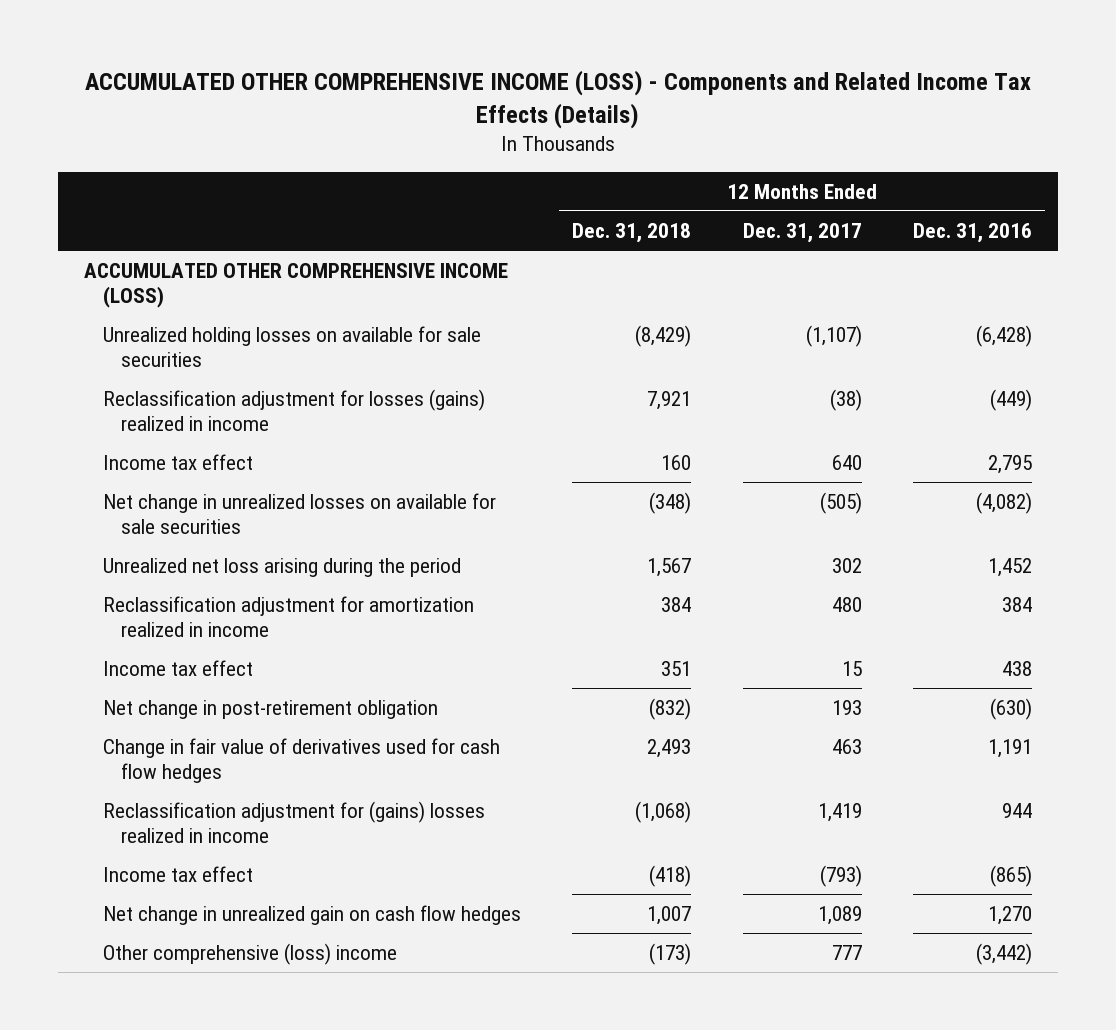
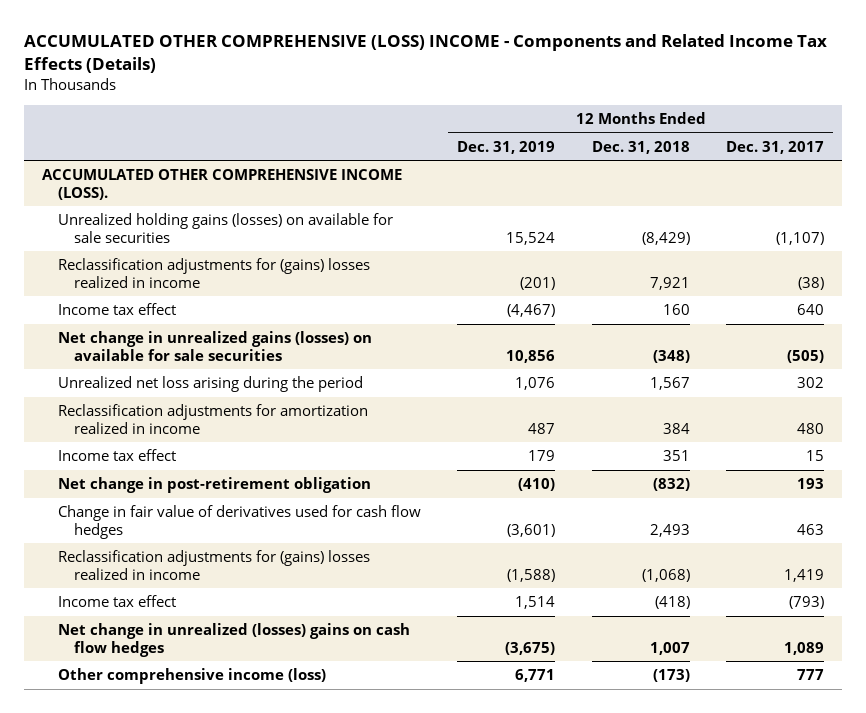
- ACCUMULATED OTHER COMPREHENSIVE INCOME (LOSS) - Components and Related Income Tax Effects (Details)
+ ACCUMULATED OTHER COMPREHENSIVE (LOSS) INCOME - Components and Related Income Tax Effects (Details)
- | 12 Months Ended Dec. 31, 2018 | 12 Months Ended Dec. 31, 2017 | 12 Months Ended Dec. 31, 2016
+ | 12 Months Ended Dec. 31, 2019 | 12 Months Ended Dec. 31, 2018 | 12 Months Ended Dec. 31, 2017
- ACCUMULATED OTHER COMPREHENSIVE INCOME (LOSS)
- Unrealized holding losses on available for sale securities | (8,429) | (1,107) | (6,428)
- Reclassification adjustment for losses (gains) realized in income | 7,921 | (38) | (449)
+ ACCUMULATED OTHER COMPREHENSIVE INCOME (LOSS).
+ Unrealized holding gains (losses) on available for sale securities | 15,524 | (8,429) | (1,107)
+ Reclassification adjustments for (gains) losses realized in income | (201) | 7,921 | (38)
- Net change in unrealized losses on available for sale securities | (348) | (505) | (4,082)
+ Net change in unrealized gains (losses) on available for sale securities | 10,856 | (348) | (505)
- Reclassification adjustment for amortization realized in income | 384 | 480 | 384
+ Reclassification adjustments for amortization realized in income | 487 | 384 | 480
- Reclassification adjustment for (gains) losses realized in income | (1,068) | 1,419 | 944
+ Reclassification adjustments for (gains) losses realized in income | (1,588) | (1,068) | 1,419
- Net change in unrealized gain on cash flow hedges | 1,007 | 1,089 | 1,270
- Other comprehensive (loss) income | (173) | 777 | (3,442)
+ Net change in unrealized (losses) gains on cash flow hedges | (3,675) | 1,007 | 1,089
+ Other comprehensive income (loss) | 6,771 | (173) | 777

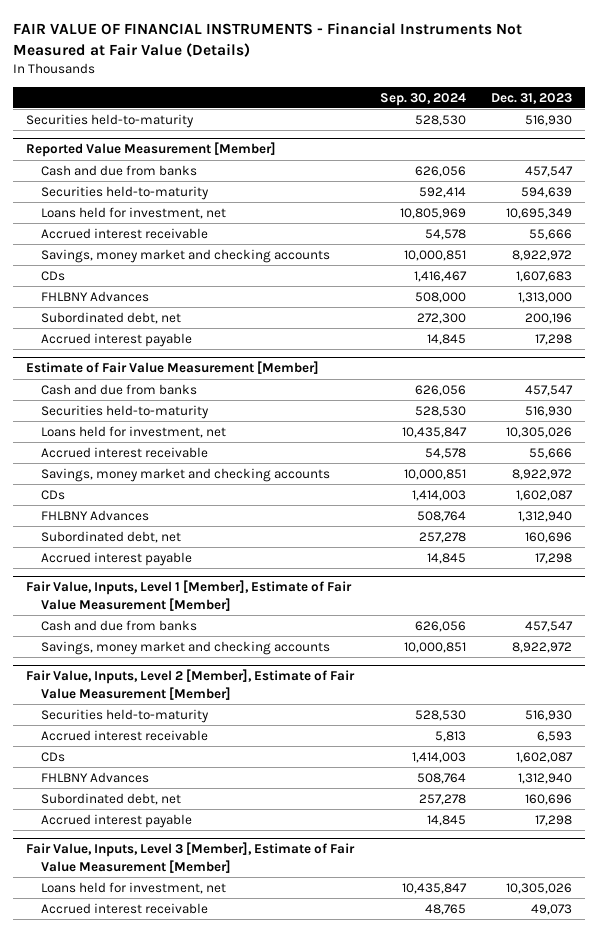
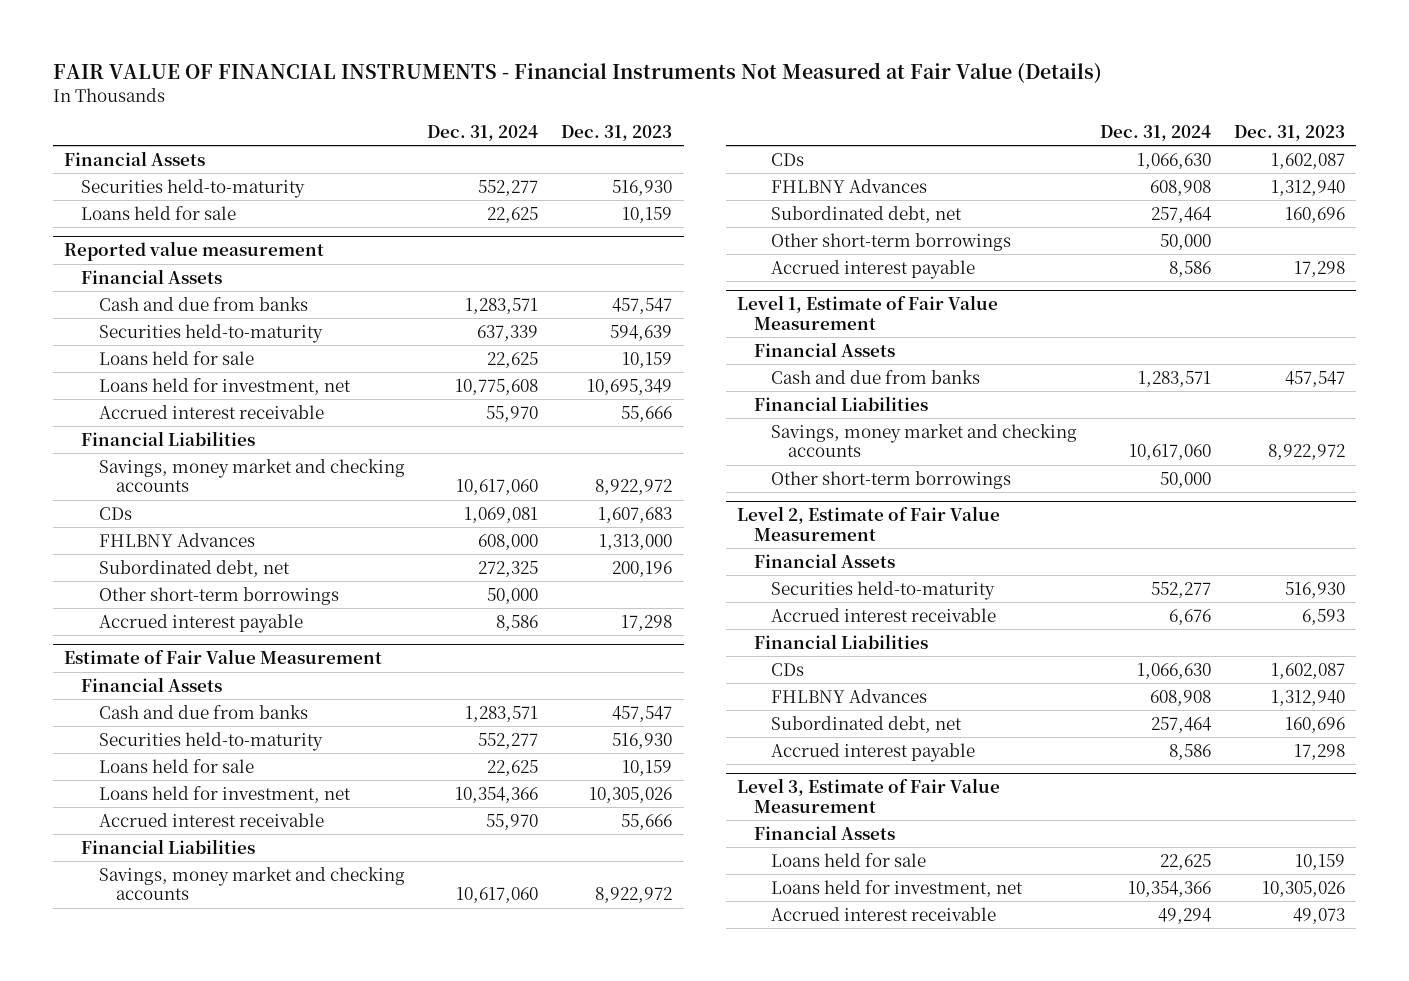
- | Sep. 30, 2024 | Dec. 31, 2023
+ | Dec. 31, 2024 | Dec. 31, 2023
+ Financial Assets
- Reported Value Measurement [Member]
+ Loans held for sale | 22,625 | 10,159
+ Reported value measurement
+ Financial Assets
+ Loans held for sale | 22,625 | 10,159
+ Financial Liabilities
+ Other short-term borrowings | 50,000 |
- Estimate of Fair Value Measurement [Member]
+ Estimate of Fair Value Measurement
+ Financial Assets
+ Loans held for sale | 22,625 | 10,159
+ Financial Liabilities
+ Other short-term borrowings | 50,000 |
- Fair Value, Inputs, Level 1 [Member], Estimate of Fair Value Measurement [Member]
+ Level 1, Estimate of Fair Value Measurement
+ Financial Assets
+ Financial Liabilities
- Fair Value, Inputs, Level 2 [Member], Estimate of Fair Value Measurement [Member]
+ Other short-term borrowings | 50,000 |
+ Level 2, Estimate of Fair Value Measurement
+ Financial Assets
+ Financial Liabilities
- Fair Value, Inputs, Level 3 [Member], Estimate of Fair Value Measurement [Member]
+ Level 3, Estimate of Fair Value Measurement
+ Financial Assets
+ Loans held for sale | 22,625 | 10,159

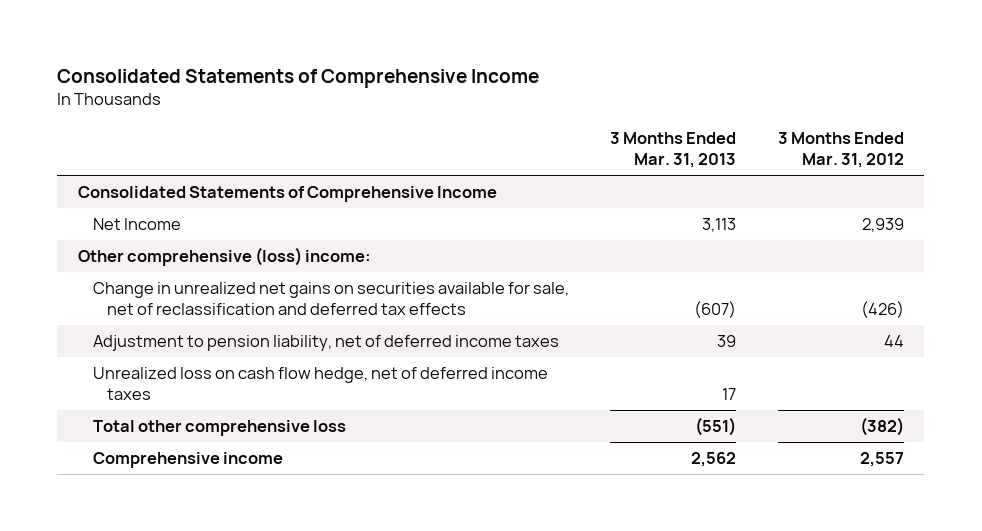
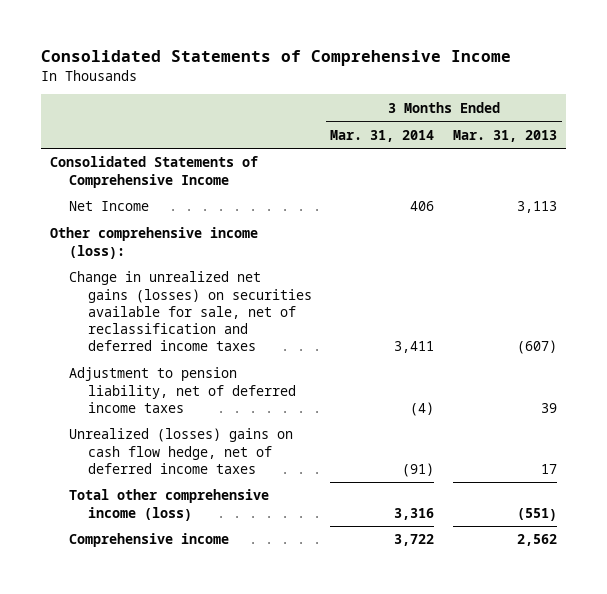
- | 3 Months Ended Mar. 31, 2013 | 3 Months Ended Mar. 31, 2012
+ | 3 Months Ended Mar. 31, 2014 | 3 Months Ended Mar. 31, 2013
- Other comprehensive (loss) income:
- Change in unrealized net gains on securities available for sale, net of reclassification and deferred tax effects | (607) | (426)
+ Other comprehensive income (loss):
+ Change in unrealized net gains (losses) on securities available for sale, net of reclassification and deferred income taxes | 3,411 | (607)
- Unrealized loss on cash flow hedge, net of deferred income taxes | 17 |
- Total other comprehensive loss | (551) | (382)
+ Unrealized (losses) gains on cash flow hedge, net of deferred income taxes | (91) | 17
+ Total other comprehensive income (loss) | 3,316 | (551)

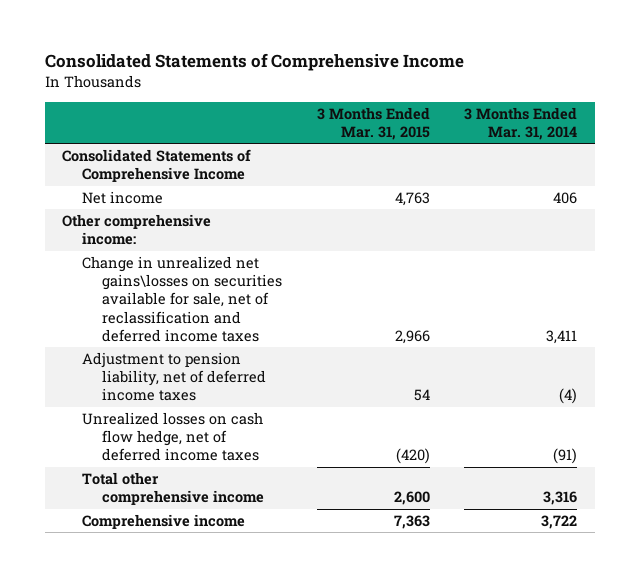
- | 3 Months Ended Mar. 31, 2014 | 3 Months Ended Mar. 31, 2013
+ | 3 Months Ended Mar. 31, 2015 | 3 Months Ended Mar. 31, 2014
- Net Income | 406 | 3,113
- Other comprehensive income (loss):
- Change in unrealized net gains (losses) on securities available for sale, net of reclassification and deferred income taxes | 3,411 | (607)
+ Net income | 4,763 | 406
+ Other comprehensive income:
+ Change in unrealized net gains\losses on securities available for sale, net of reclassification and deferred income taxes | 2,966 | 3,411
- Unrealized (losses) gains on cash flow hedge, net of deferred income taxes | (91) | 17
- Total other comprehensive income (loss) | 3,316 | (551)
+ Unrealized losses on cash flow hedge, net of deferred income taxes | (420) | (91)
+ Total other comprehensive income | 2,600 | 3,316

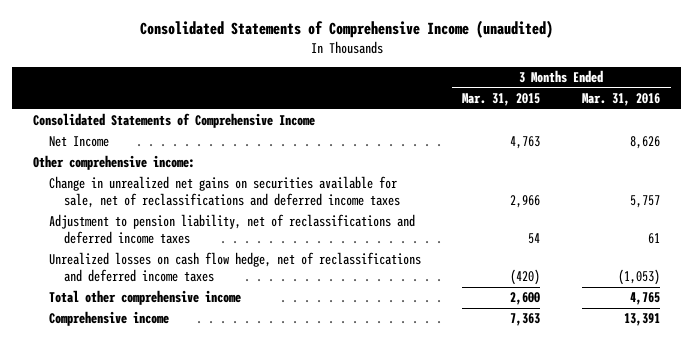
- Consolidated Statements of Comprehensive Income
+ Consolidated Statements of Comprehensive Income (unaudited)
- | 3 Months Ended Mar. 31, 2015 | 3 Months Ended Mar. 31, 2014
+ | 3 Months Ended Mar. 31, 2015 | 3 Months Ended Mar. 31, 2016
- Net income | 4,763 | 406
+ Net Income | 4,763 | 8,626
- Change in unrealized net gains\losses on securities available for sale, net of reclassification and deferred income taxes | 2,966 | 3,411
- Adjustment to pension liability, net of deferred income taxes | 54 | (4)
- Unrealized losses on cash flow hedge, net of deferred income taxes | (420) | (91)
+ Change in unrealized net gains on securities available for sale, net of reclassifications and deferred income taxes | 2,966 | 5,757
+ Adjustment to pension liability, net of reclassifications and deferred income taxes | 54 | 61
+ Unrealized losses on cash flow hedge, net of reclassifications and deferred income taxes | (420) | (1,053)

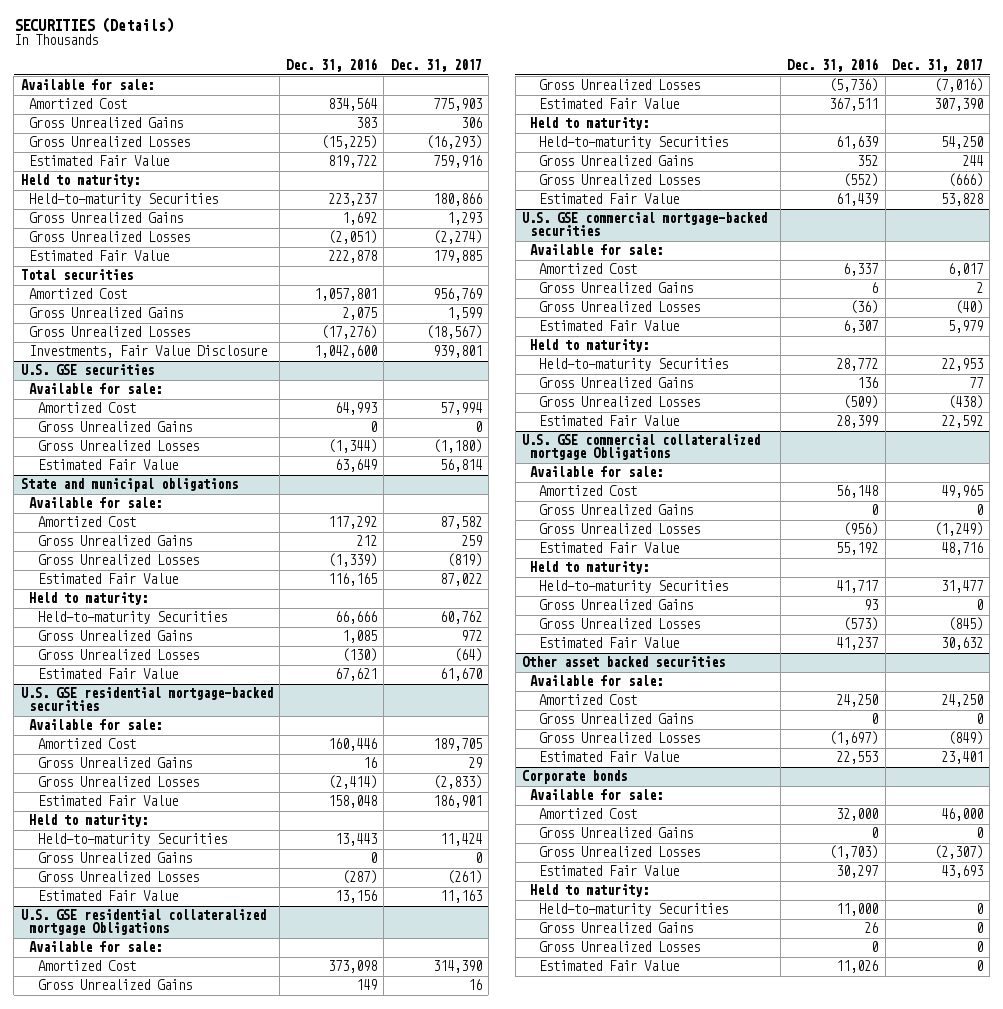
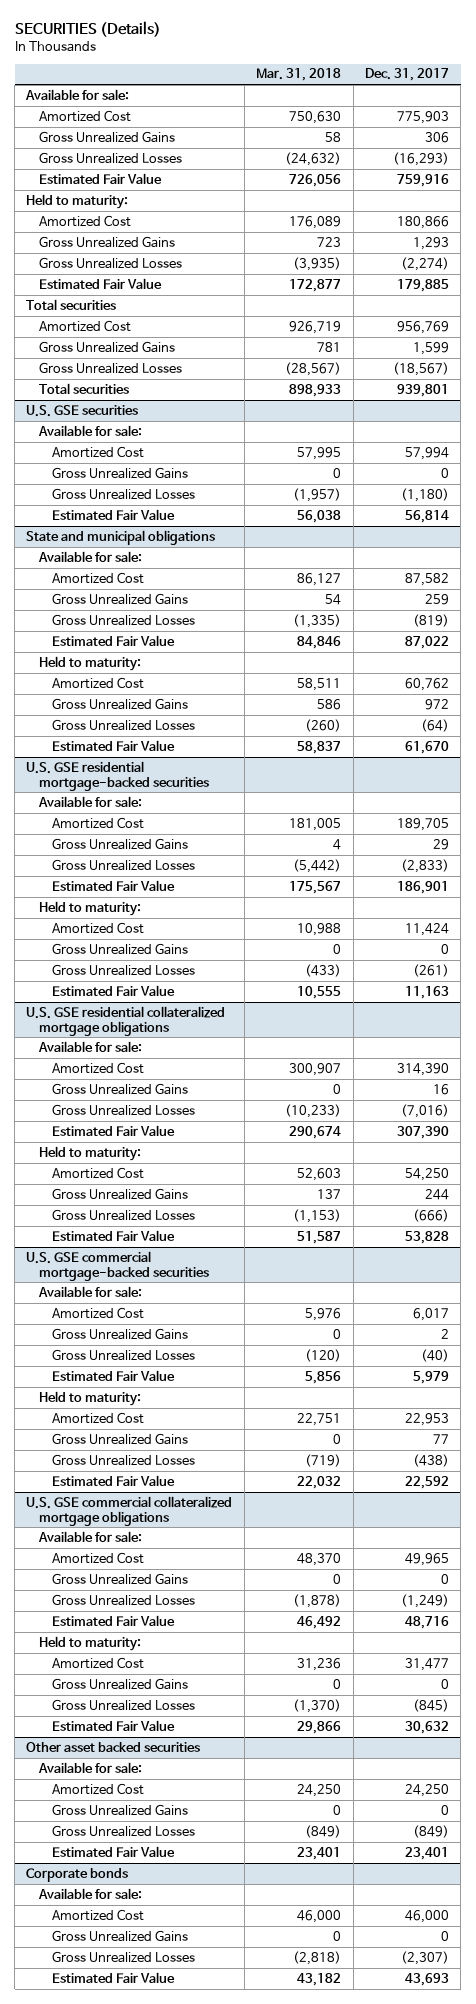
- | Dec. 31, 2016 | Dec. 31, 2017
+ | Mar. 31, 2018 | Dec. 31, 2017
- Held-to-maturity Securities | 223,237 | 180,866
+ Amortized Cost | 176,089 | 180,866
- Investments, Fair Value Disclosure | 1,042,600 | 939,801
+ Total securities | 898,933 | 939,801
@ State and municipal obligations
- Held-to-maturity Securities | 66,666 | 60,762
+ Amortized Cost | 58,511 | 60,762
@ U.S. GSE residential mortgage-backed securities
- Held-to-maturity Securities | 13,443 | 11,424
+ Amortized Cost | 10,988 | 11,424
- U.S. GSE residential collateralized mortgage Obligations
+ U.S. GSE residential collateralized mortgage obligations
- Held-to-maturity Securities | 61,639 | 54,250
+ Amortized Cost | 52,603 | 54,250
@ U.S. GSE commercial mortgage-backed securities
- Held-to-maturity Securities | 28,772 | 22,953
+ Amortized Cost | 22,751 | 22,953
- U.S. GSE commercial collateralized mortgage Obligations
+ U.S. GSE commercial collateralized mortgage obligations
- Held-to-maturity Securities | 41,717 | 31,477
+ Amortized Cost | 31,236 | 31,477
@ Corporate bonds
- Held to maturity:
- Held-to-maturity Securities | 11,000 | 0
- Gross Unrealized Gains | 26 | 0
- Gross Unrealized Losses | 0 | 0
- Estimated Fair Value | 11,026 | 0

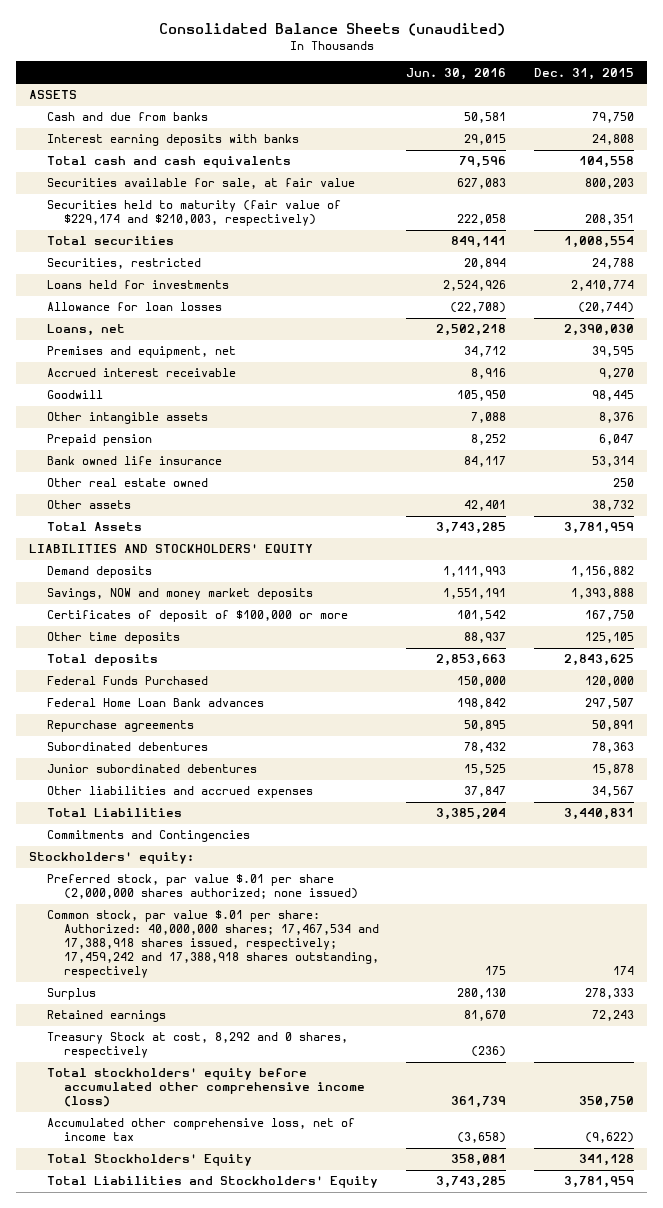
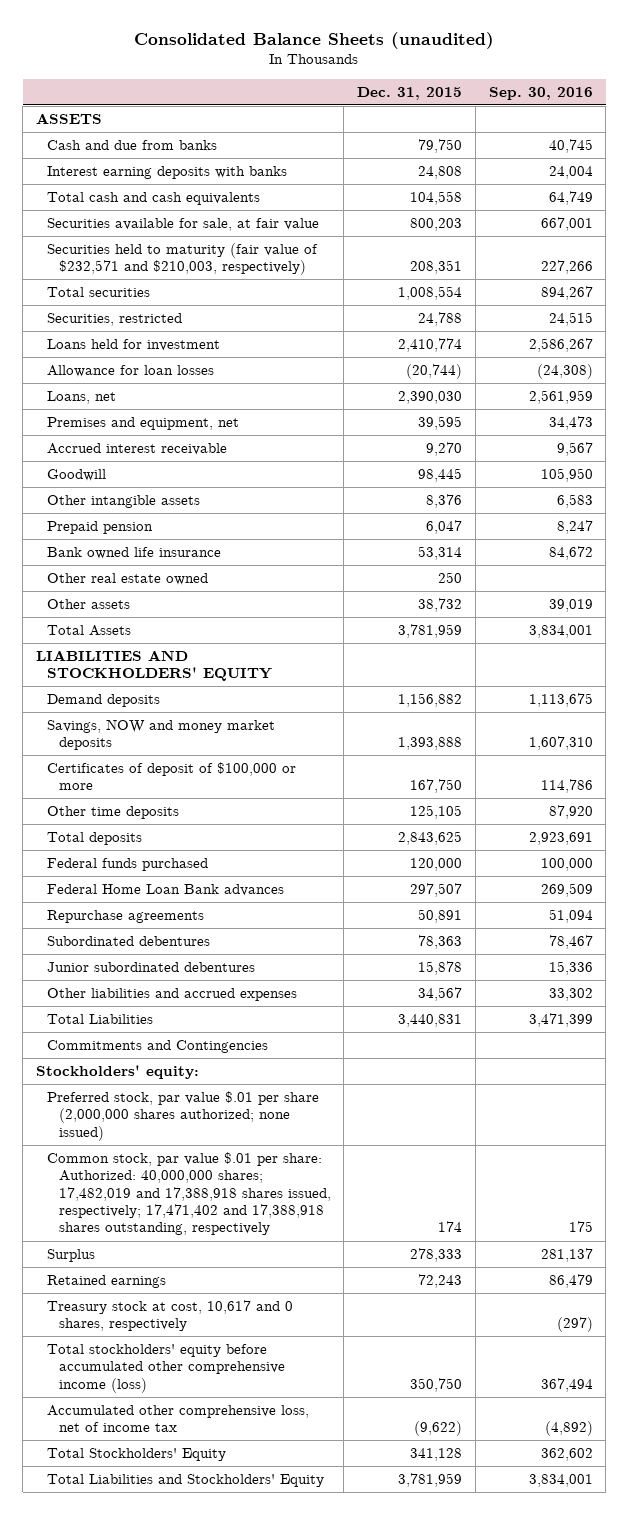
- | Jun. 30, 2016 | Dec. 31, 2015
+ | Dec. 31, 2015 | Sep. 30, 2016
- Securities held to maturity (fair value of $229,174 and $210,003, respectively) | 222,058 | 208,351
+ Securities held to maturity (fair value of $232,571 and $210,003, respectively) | 208,351 | 227,266
- Loans held for investments | 2,524,926 | 2,410,774
+ Loans held for investment | 2,410,774 | 2,586,267
- Federal Funds Purchased | 150,000 | 120,000
+ Federal funds purchased | 120,000 | 100,000
- Common stock, par value $.01 per share: Authorized: 40,000,000 shares; 17,467,534 and 17,388,918 shares issued, respectively; 17,459,242 and 17,388,918 shares outstanding, respectively | 175 | 174
+ Common stock, par value $.01 per share: Authorized: 40,000,000 shares; 17,482,019 and 17,388,918 shares issued, respectively; 17,471,402 and 17,388,918 shares outstanding, respectively | 174 | 175
- Treasury Stock at cost, 8,292 and 0 shares, respectively | (236) |
+ Treasury stock at cost, 10,617 and 0 shares, respectively | | (297)

